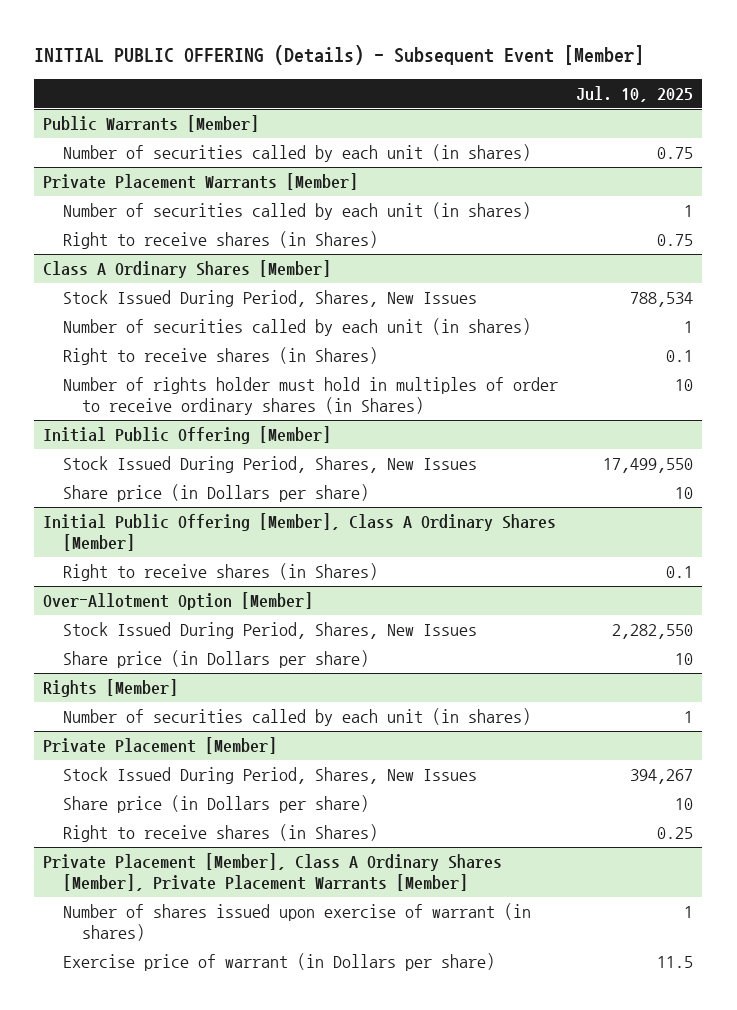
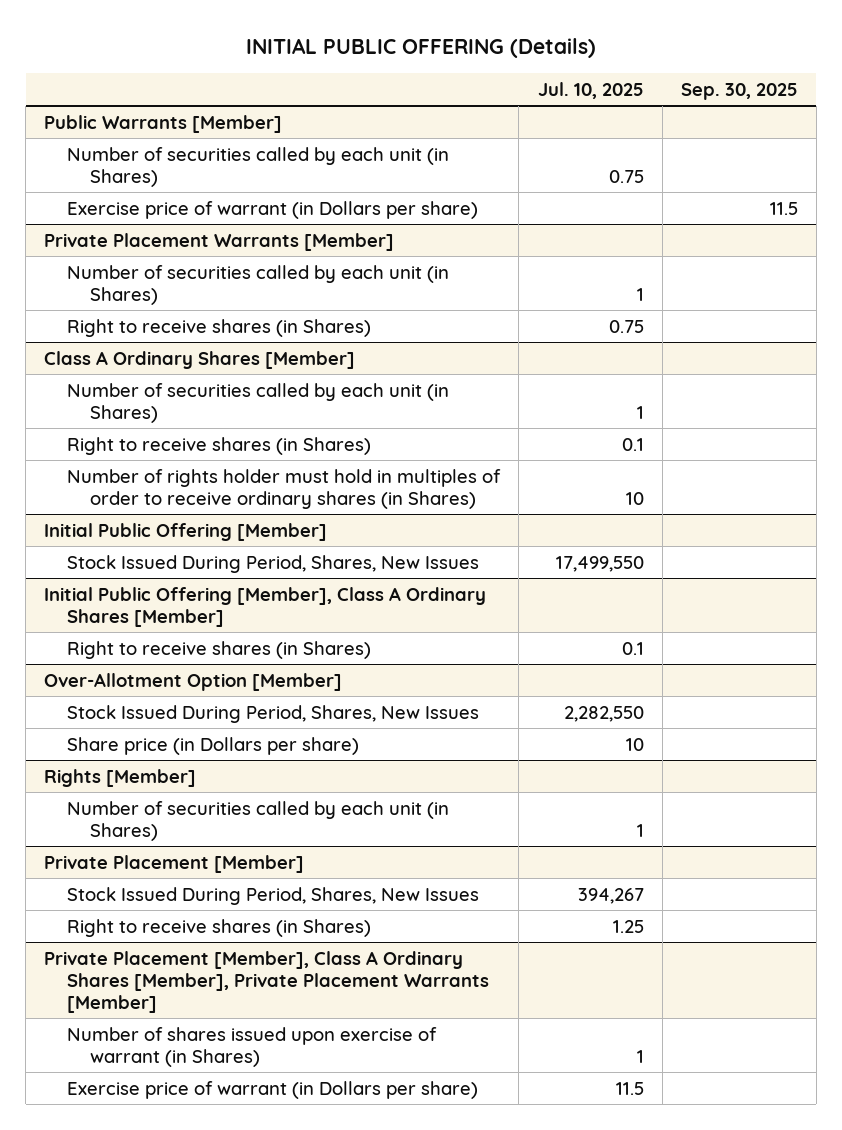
- INITIAL PUBLIC OFFERING (Details) - Subsequent Event [Member]
+ INITIAL PUBLIC OFFERING (Details)
- | Jul. 10, 2025
+ | Jul. 10, 2025 | Sep. 30, 2025
@ Public Warrants [Member]
- Number of securities called by each unit (in shares) | 0.75
+ Number of securities called by each unit (in Shares) | 0.75 |
+ Exercise price of warrant (in Dollars per share) | | 11.5
@ Private Placement Warrants [Member]
- Number of securities called by each unit (in shares) | 1
+ Number of securities called by each unit (in Shares) | 1 |
@ Class A Ordinary Shares [Member]
- Stock Issued During Period, Shares, New Issues | 788,534
- Number of securities called by each unit (in shares) | 1
+ Number of securities called by each unit (in Shares) | 1 |
@ Initial Public Offering [Member]
- Share price (in Dollars per share) | 10
@ Rights [Member]
- Number of securities called by each unit (in shares) | 1
+ Number of securities called by each unit (in Shares) | 1 |
@ Private Placement [Member]
- Share price (in Dollars per share) | 10
- Right to receive shares (in Shares) | 0.25
+ Right to receive shares (in Shares) | 1.25 |
@ Private Placement [Member], Class A Ordinary Shares [Member], Private Placement Warrants [Member]
- Number of shares issued upon exercise of warrant (in shares) | 1
+ Number of shares issued upon exercise of warrant (in Shares) | 1 |

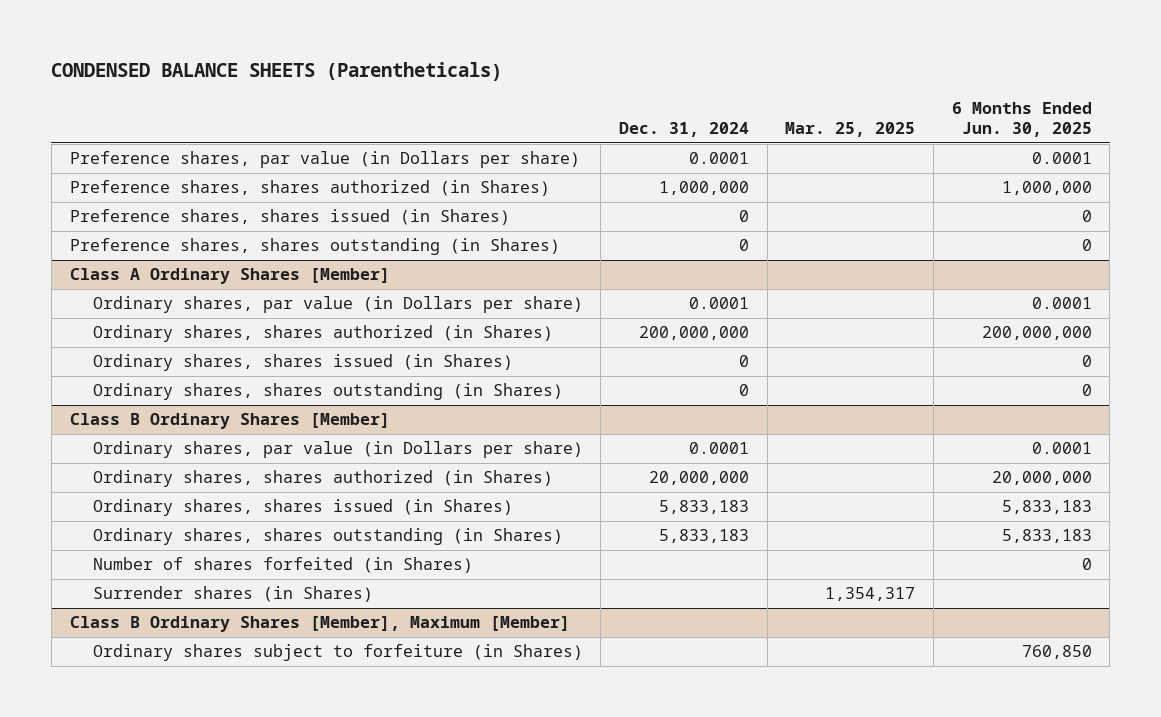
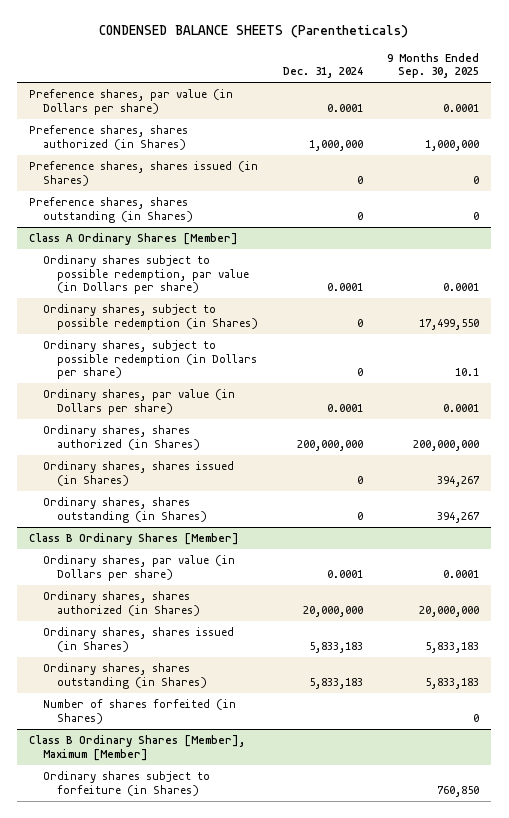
- | Dec. 31, 2024 | Mar. 25, 2025 | 6 Months Ended Jun. 30, 2025
+ | Dec. 31, 2024 | 9 Months Ended Sep. 30, 2025
@ Class A Ordinary Shares [Member]
+ Ordinary shares subject to possible redemption, par value (in Dollars per share) | 0.0001 | 0.0001
+ Ordinary shares, subject to possible redemption (in Shares) | 0 | 17,499,550
+ Ordinary shares, subject to possible redemption (in Dollars per share) | 0 | 10.1
@ Class B Ordinary Shares [Member]
- Surrender shares (in Shares) | | 1,354,317 |

